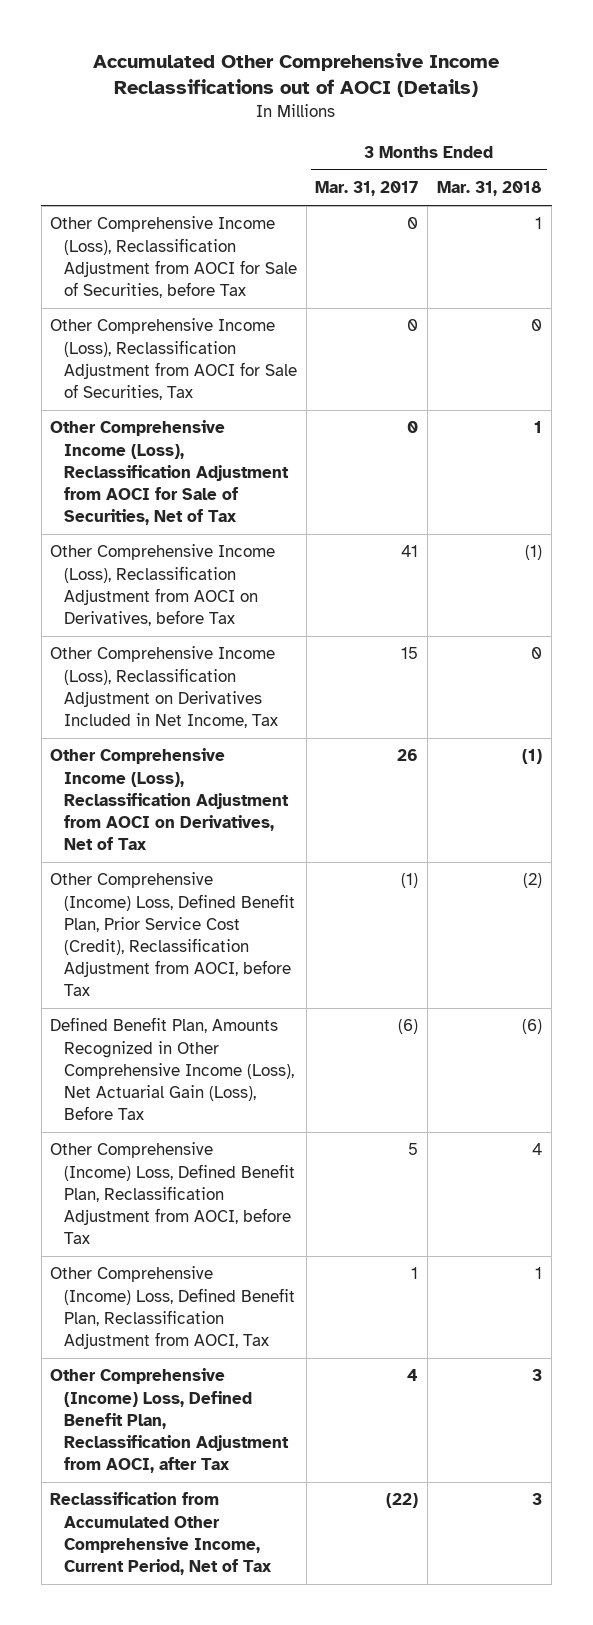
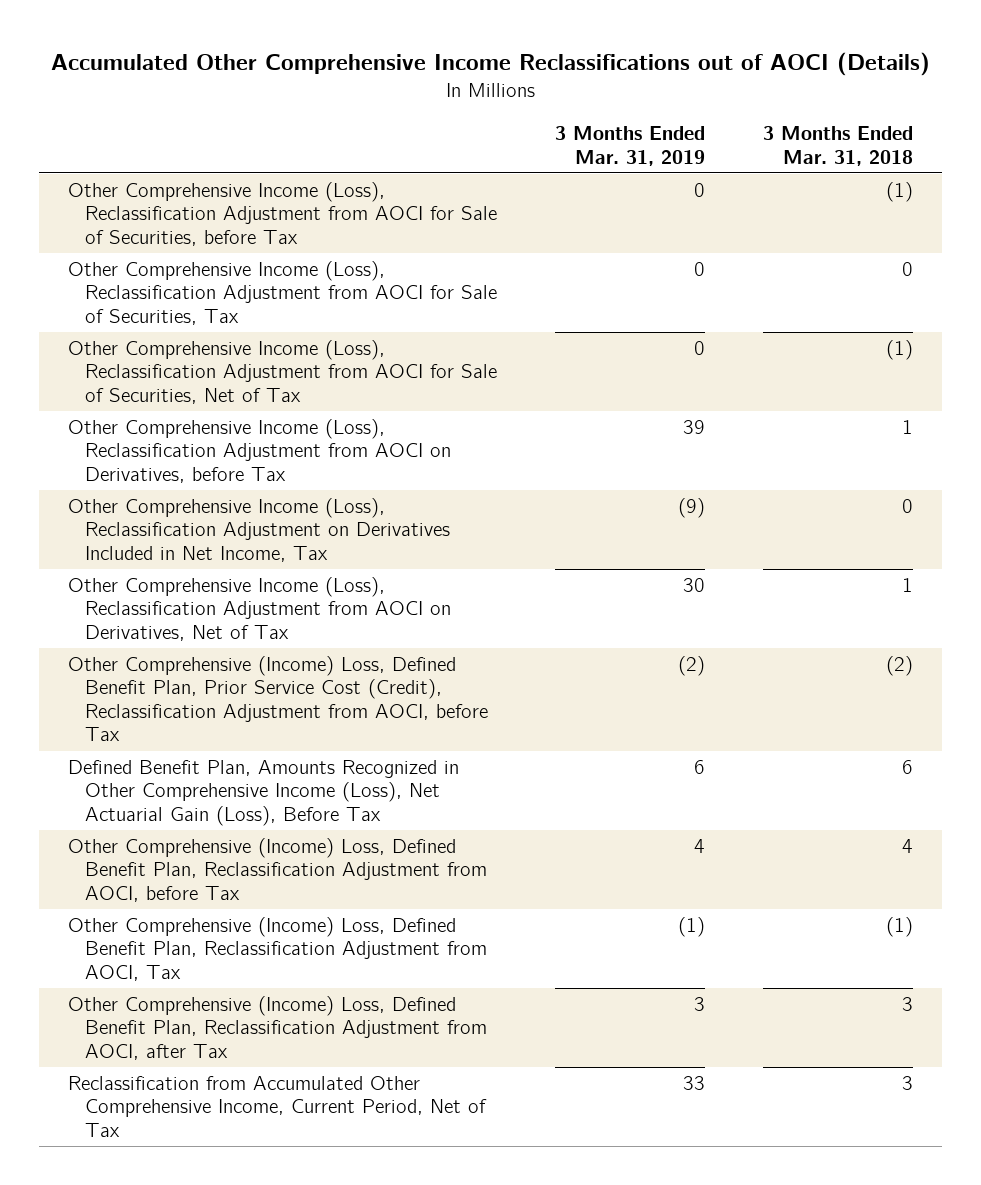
- | 3 Months Ended Mar. 31, 2017 | 3 Months Ended Mar. 31, 2018
+ | 3 Months Ended Mar. 31, 2019 | 3 Months Ended Mar. 31, 2018
- Other Comprehensive Income (Loss), Reclassification Adjustment from AOCI for Sale of Securities, before Tax | 0 | 1
+ Other Comprehensive Income (Loss), Reclassification Adjustment from AOCI for Sale of Securities, before Tax | 0 | (1)
- Other Comprehensive Income (Loss), Reclassification Adjustment from AOCI for Sale of Securities, Net of Tax | 0 | 1
- Other Comprehensive Income (Loss), Reclassification Adjustment from AOCI on Derivatives, before Tax | 41 | (1)
+ Other Comprehensive Income (Loss), Reclassification Adjustment from AOCI for Sale of Securities, Net of Tax | 0 | (1)
+ Other Comprehensive Income (Loss), Reclassification Adjustment from AOCI on Derivatives, before Tax | 39 | 1
- Other Comprehensive Income (Loss), Reclassification Adjustment from AOCI on Derivatives, Net of Tax | 26 | (1)
+ Other Comprehensive Income (Loss), Reclassification Adjustment from AOCI on Derivatives, Net of Tax | 30 | 1
- Defined Benefit Plan, Amounts Recognized in Other Comprehensive Income (Loss), Net Actuarial Gain (Loss), Before Tax | (6) | (6)
+ Defined Benefit Plan, Amounts Recognized in Other Comprehensive Income (Loss), Net Actuarial Gain (Loss), Before Tax | 6 | 6
- Other Comprehensive (Income) Loss, Defined Benefit Plan, Reclassification Adjustment from AOCI, Tax | 1 | 1
+ Other Comprehensive (Income) Loss, Defined Benefit Plan, Reclassification Adjustment from AOCI, Tax | (1) | (1)

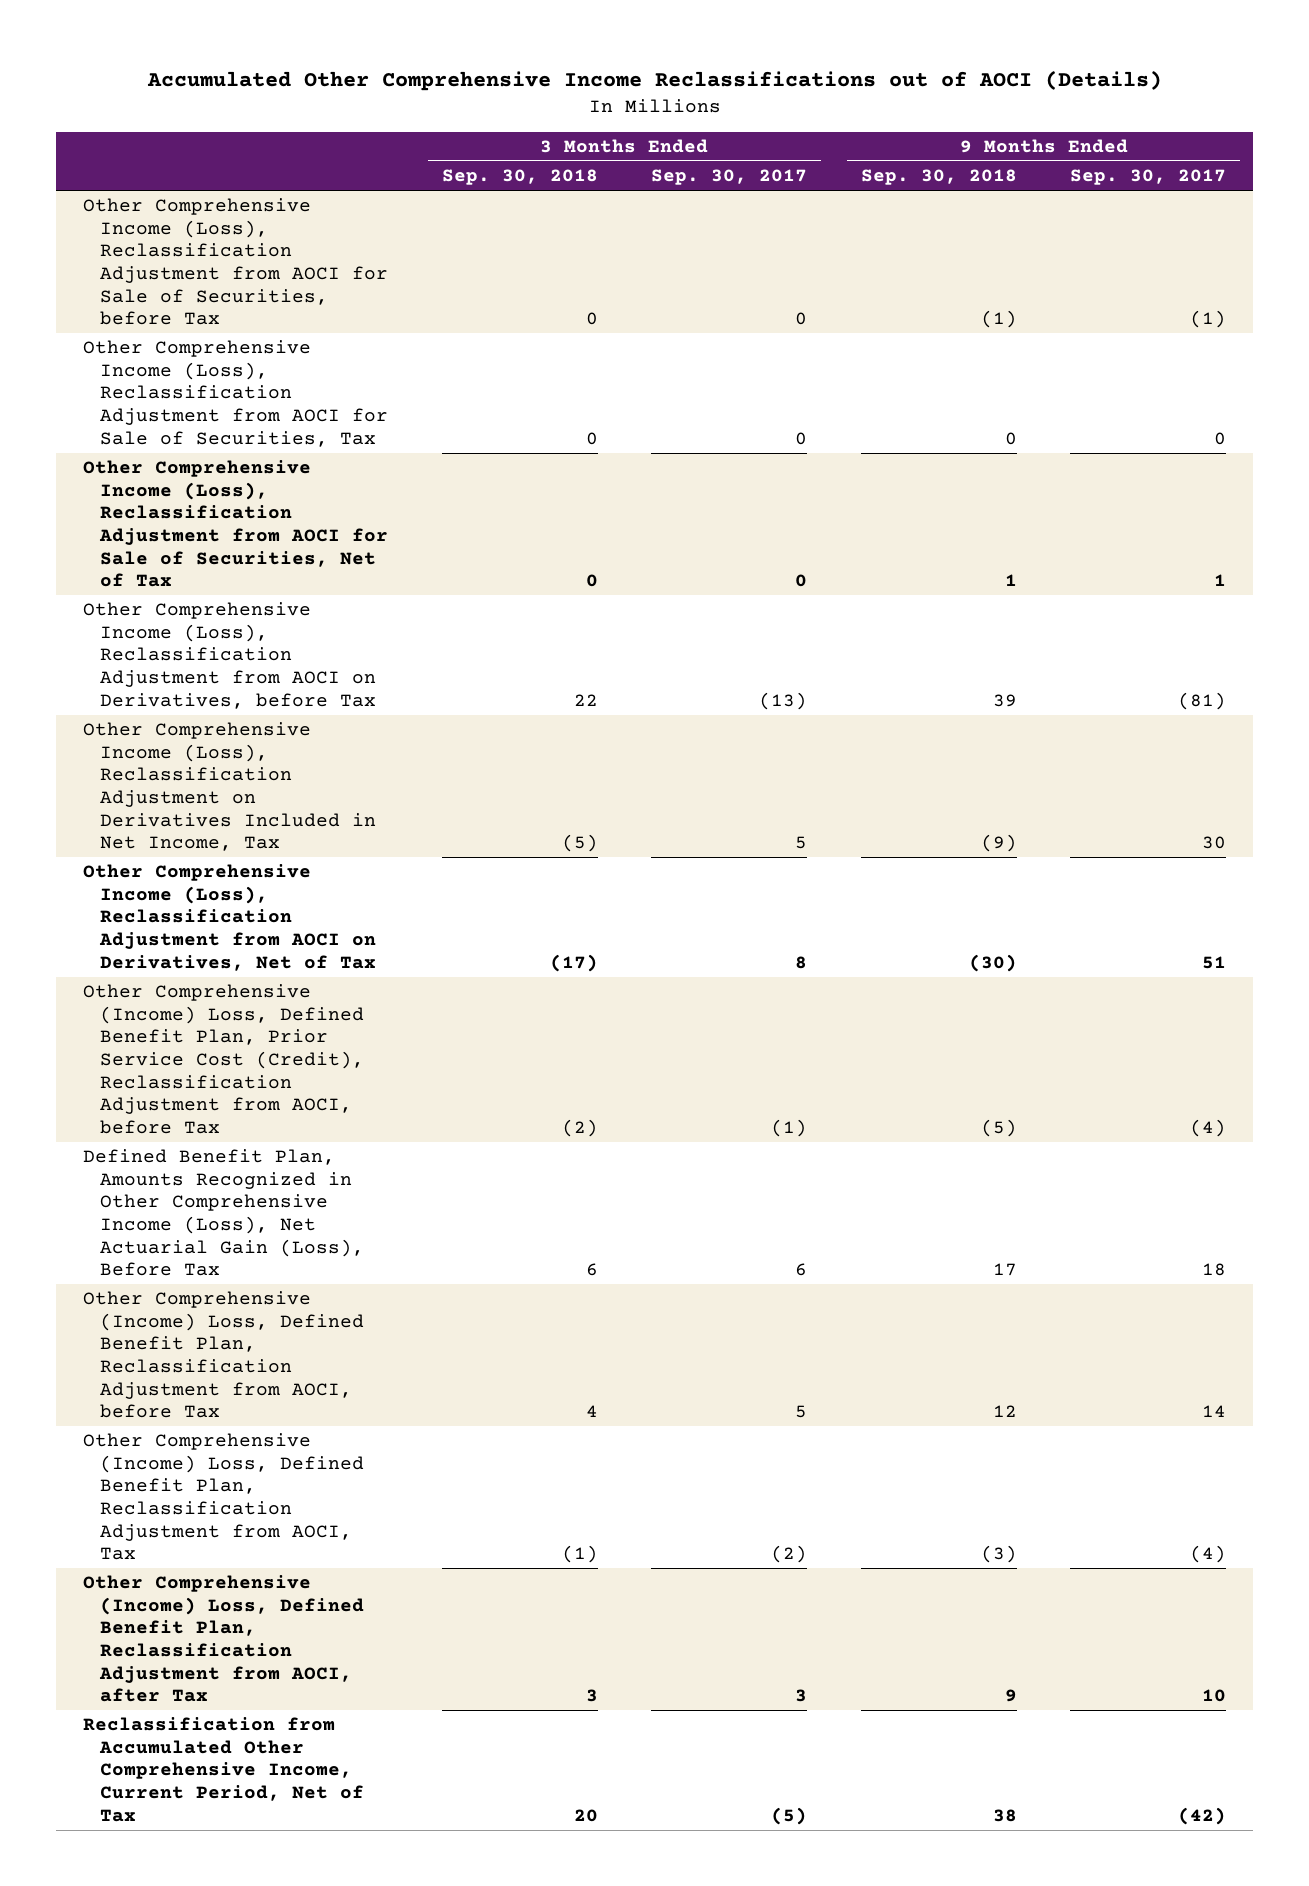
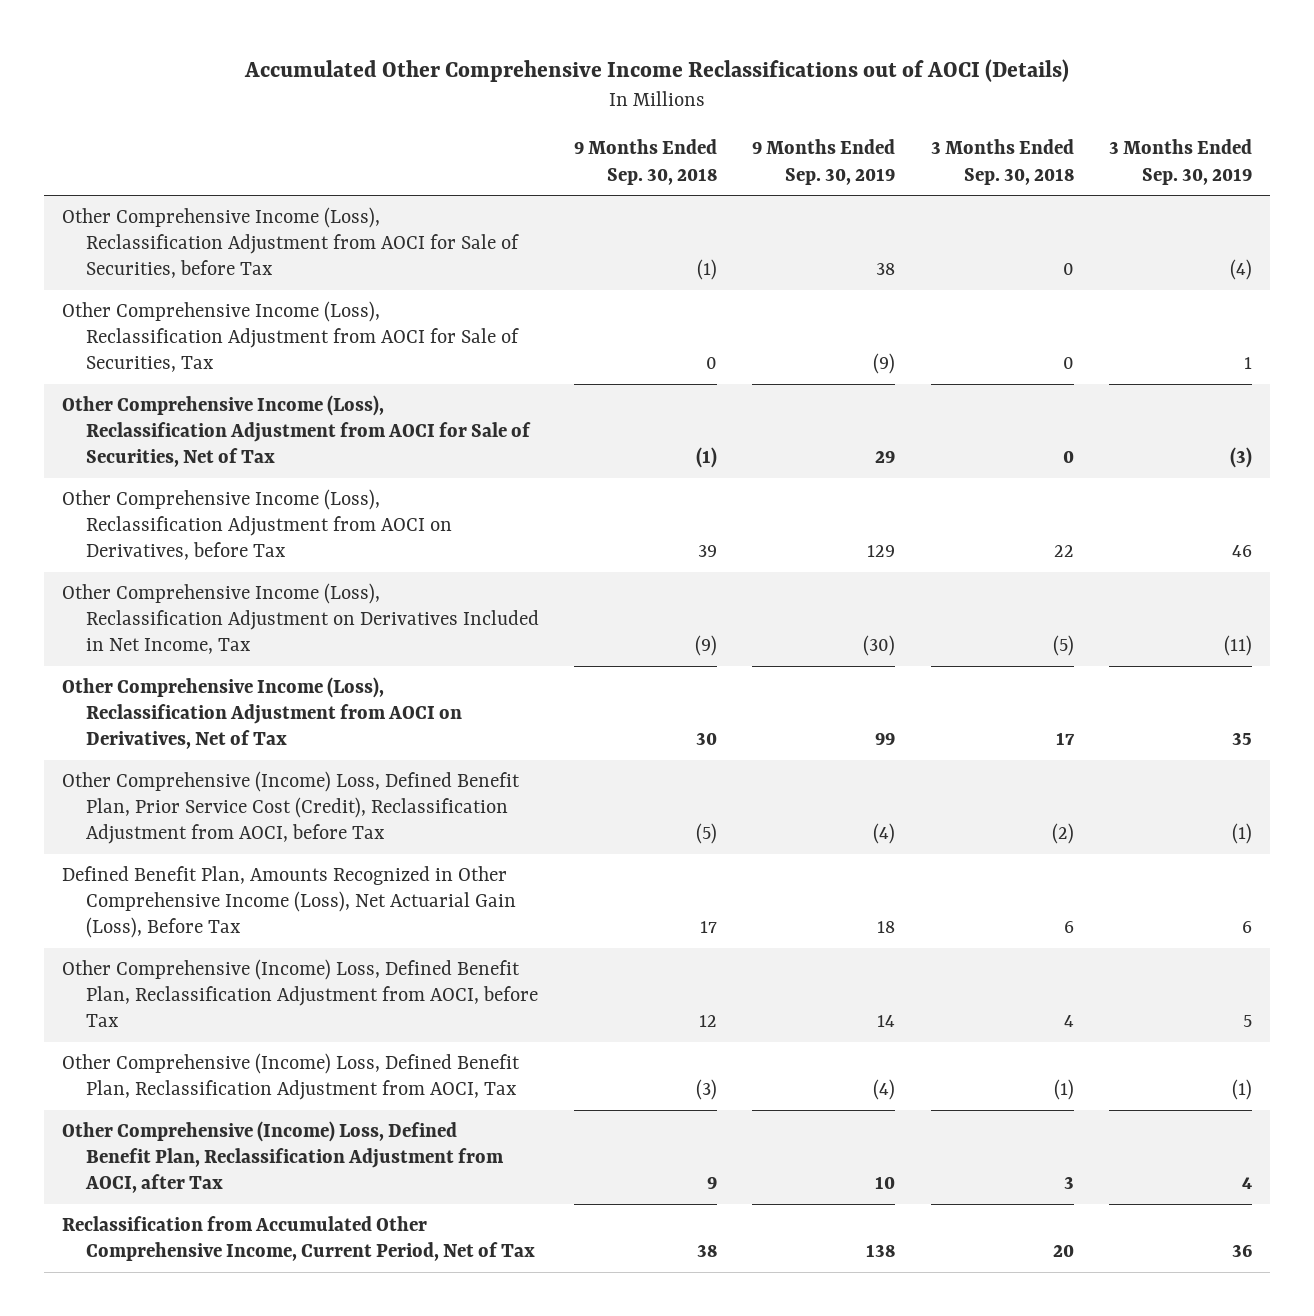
- | 3 Months Ended Sep. 30, 2018 | 3 Months Ended Sep. 30, 2017 | 9 Months Ended Sep. 30, 2018 | 9 Months Ended Sep. 30, 2017
+ | 9 Months Ended Sep. 30, 2018 | 9 Months Ended Sep. 30, 2019 | 3 Months Ended Sep. 30, 2018 | 3 Months Ended Sep. 30, 2019
- Other Comprehensive Income (Loss), Reclassification Adjustment from AOCI for Sale of Securities, Net of Tax | 0 | 0 | 1 | 1
+ Other Comprehensive Income (Loss), Reclassification Adjustment from AOCI for Sale of Securities, Net of Tax | (1) | 29 | 0 | (3)
- Other Comprehensive Income (Loss), Reclassification Adjustment from AOCI on Derivatives, Net of Tax | (17) | 8 | (30) | 51
+ Other Comprehensive Income (Loss), Reclassification Adjustment from AOCI on Derivatives, Net of Tax | 30 | 99 | 17 | 35

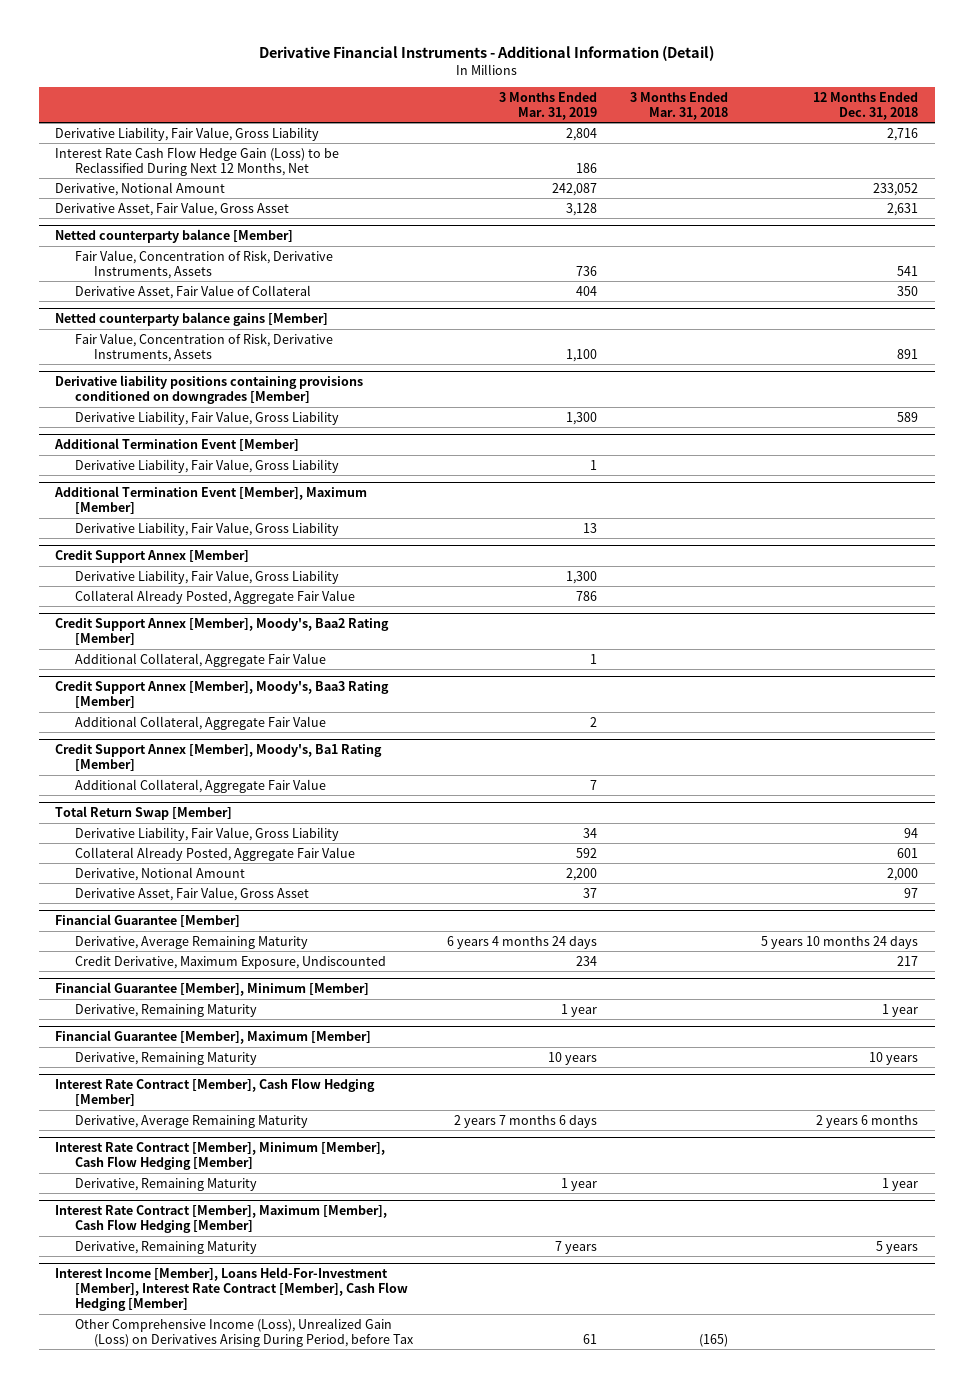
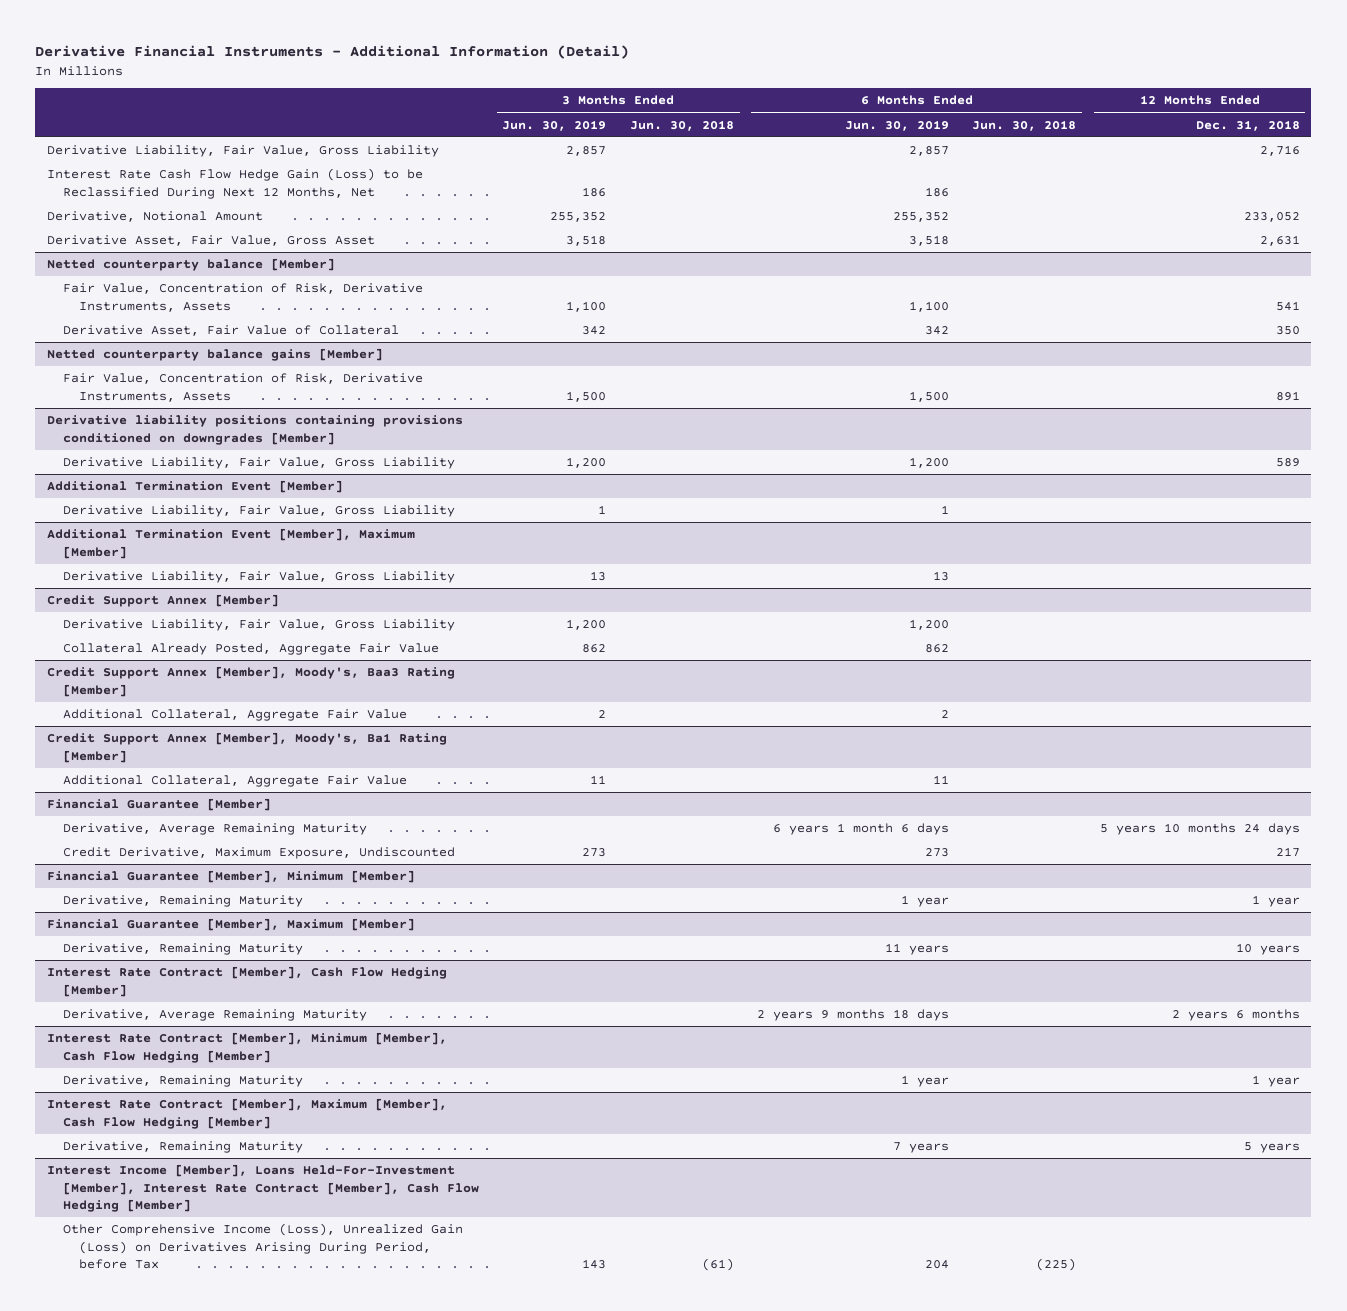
- | 3 Months Ended Mar. 31, 2019 | 3 Months Ended Mar. 31, 2018 | 12 Months Ended Dec. 31, 2018
+ | 3 Months Ended Jun. 30, 2019 | 3 Months Ended Jun. 30, 2018 | 6 Months Ended Jun. 30, 2019 | 6 Months Ended Jun. 30, 2018 | 12 Months Ended Dec. 31, 2018
- Credit Support Annex [Member], Moody's, Baa2 Rating [Member]
- Additional Collateral, Aggregate Fair Value | 1 | |
- Total Return Swap [Member]
- Derivative Liability, Fair Value, Gross Liability | 34 | | 94
- Collateral Already Posted, Aggregate Fair Value | 592 | | 601
- Derivative, Notional Amount | 2,200 | | 2,000
- Derivative Asset, Fair Value, Gross Asset | 37 | | 97

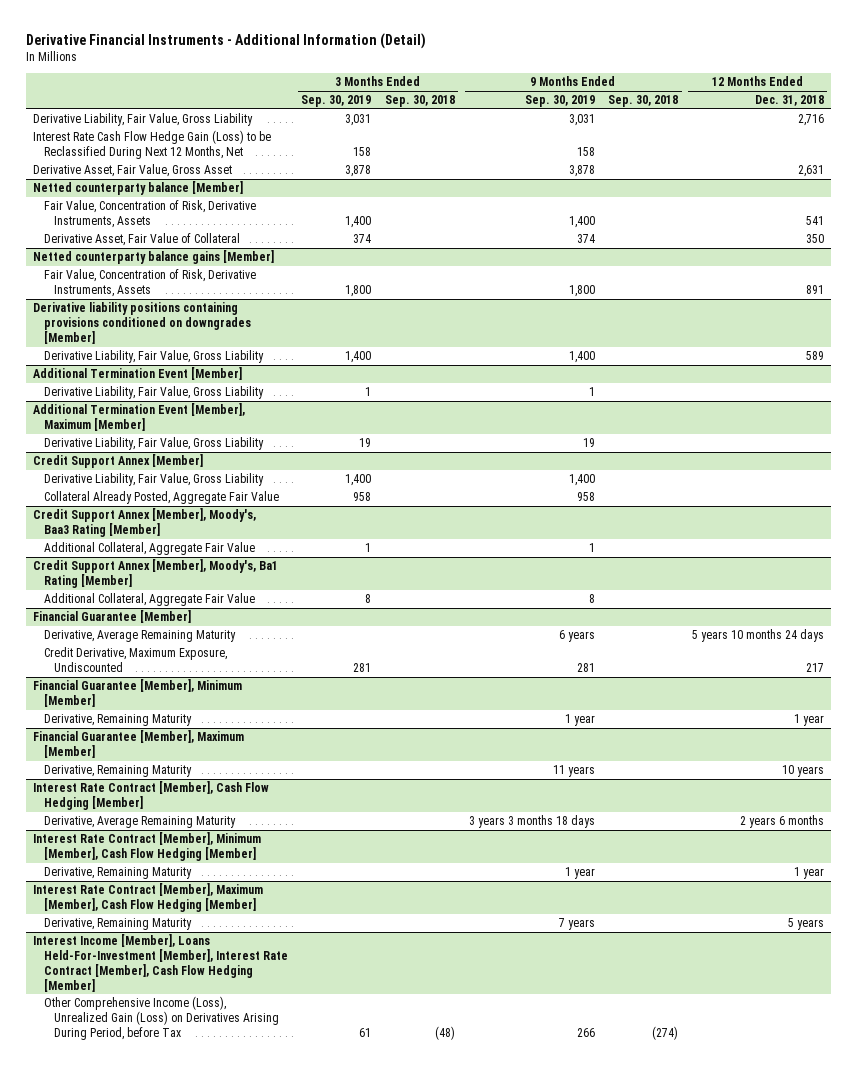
- | 3 Months Ended Jun. 30, 2019 | 3 Months Ended Jun. 30, 2018 | 6 Months Ended Jun. 30, 2019 | 6 Months Ended Jun. 30, 2018 | 12 Months Ended Dec. 31, 2018
+ | 3 Months Ended Sep. 30, 2019 | 3 Months Ended Sep. 30, 2018 | 9 Months Ended Sep. 30, 2019 | 9 Months Ended Sep. 30, 2018 | 12 Months Ended Dec. 31, 2018
- Derivative, Notional Amount | 255,352 | | 255,352 | | 233,052

